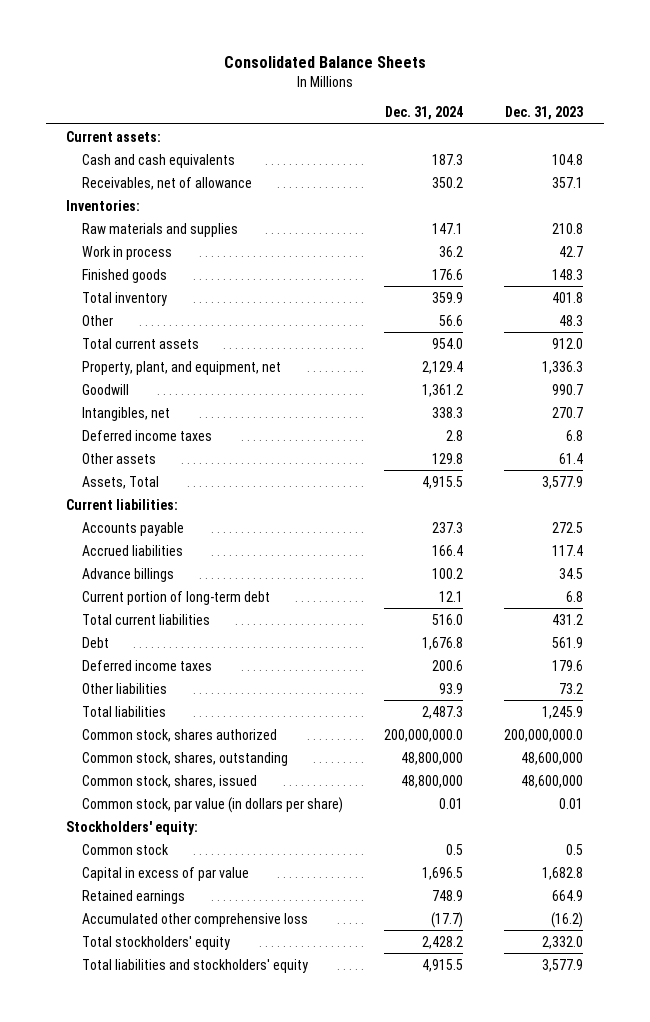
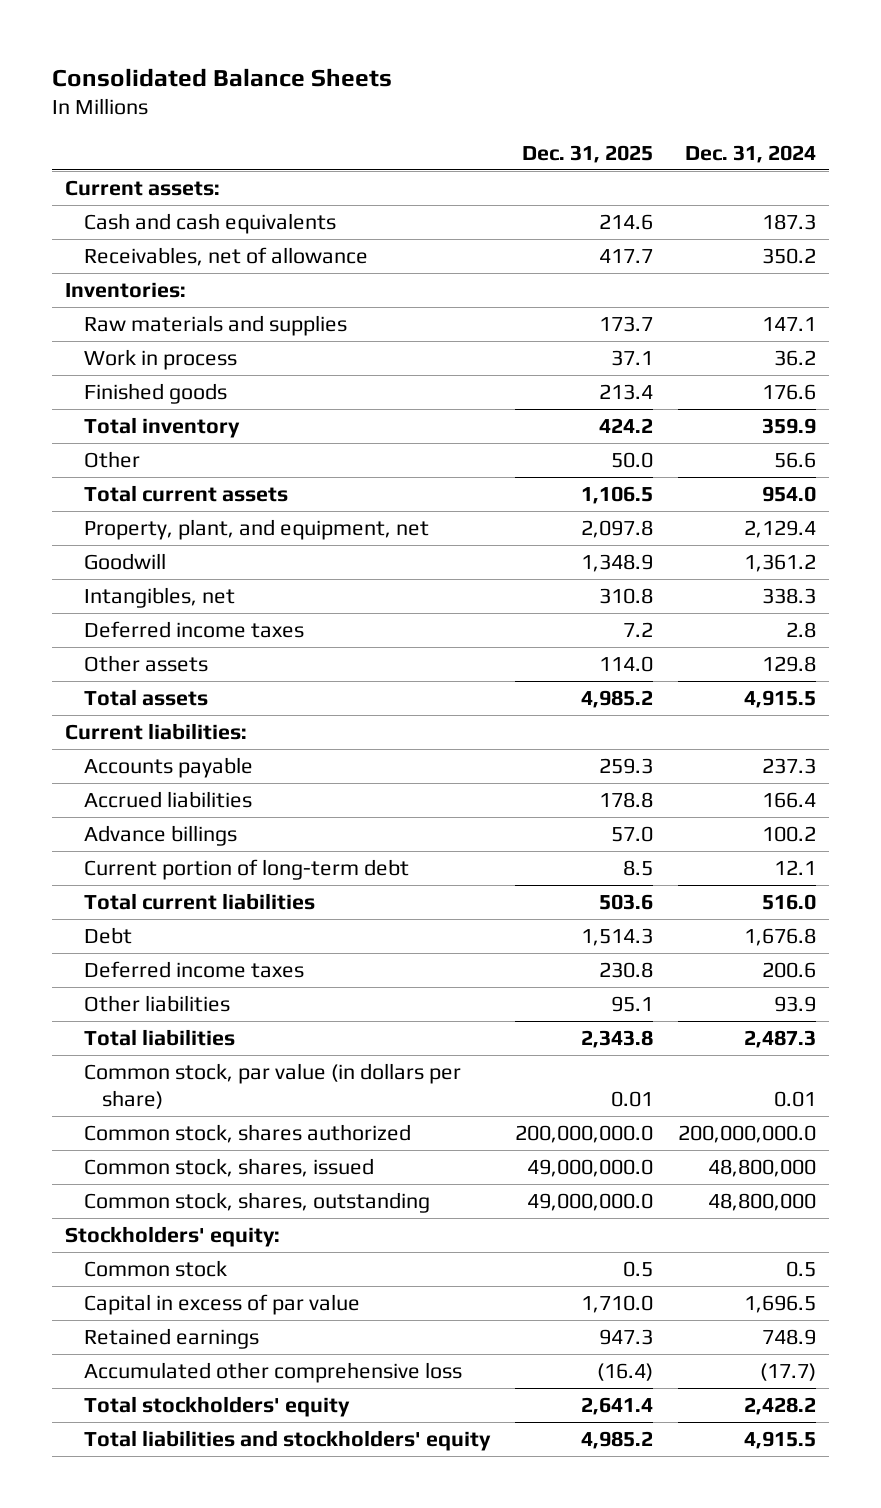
- | Dec. 31, 2024 | Dec. 31, 2023
+ | Dec. 31, 2025 | Dec. 31, 2024
- Assets, Total | 4,915.5 | 3,577.9
+ Total assets | 4,985.2 | 4,915.5
moved up: Common stock, par value (in dollars per share) | 0.01 | 0.01
moved down: Common stock, shares, outstanding | 49,000,000.0 | 48,800,000

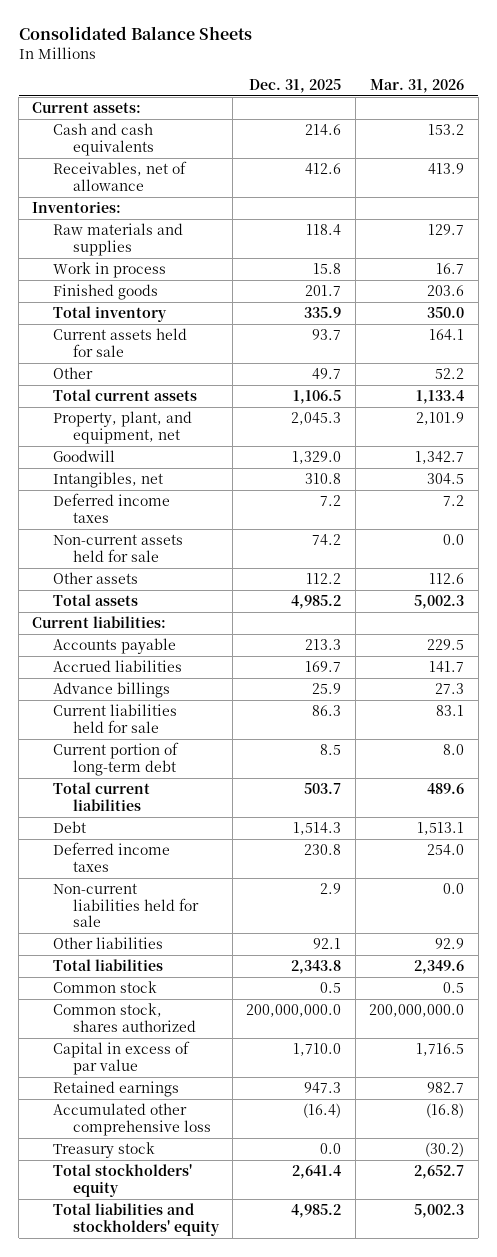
- | Dec. 31, 2025 | Dec. 31, 2024
+ | Dec. 31, 2025 | Mar. 31, 2026
- Receivables, net of allowance | 417.7 | 350.2
+ Receivables, net of allowance | 412.6 | 413.9
- Raw materials and supplies | 173.7 | 147.1
- Work in process | 37.1 | 36.2
- Finished goods | 213.4 | 176.6
- Total inventory | 424.2 | 359.9
- Other | 50.0 | 56.6
+ Raw materials and supplies | 118.4 | 129.7
+ Work in process | 15.8 | 16.7
+ Finished goods | 201.7 | 203.6
+ Total inventory | 335.9 | 350.0
+ Current assets held for sale | 93.7 | 164.1
+ Other | 49.7 | 52.2
- Property, plant, and equipment, net | 2,097.8 | 2,129.4
- Goodwill | 1,348.9 | 1,361.2
+ Property, plant, and equipment, net | 2,045.3 | 2,101.9
+ Goodwill | 1,329.0 | 1,342.7
- Other assets | 114.0 | 129.8
+ Non-current assets held for sale | 74.2 | 0.0
+ Other assets | 112.2 | 112.6
- Accounts payable | 259.3 | 237.3
- Accrued liabilities | 178.8 | 166.4
- Advance billings | 57.0 | 100.2
+ Accounts payable | 213.3 | 229.5
+ Accrued liabilities | 169.7 | 141.7
+ Advance billings | 25.9 | 27.3
+ Current liabilities held for sale | 86.3 | 83.1
- Total current liabilities | 503.6 | 516.0
+ Total current liabilities | 503.7 | 489.6
- Other liabilities | 95.1 | 93.9
+ Non-current liabilities held for sale | 2.9 | 0.0
+ Other liabilities | 92.1 | 92.9
- Common stock, par value (in dollars per share) | 0.01 | 0.01
- Common stock, shares, issued | 49,000,000.0 | 48,800,000
- Common stock, shares, outstanding | 49,000,000.0 | 48,800,000
- Stockholders' equity:
moved down: Common stock, shares authorized | 200,000,000.0 | 200,000,000.0
+ Treasury stock | 0.0 | (30.2)

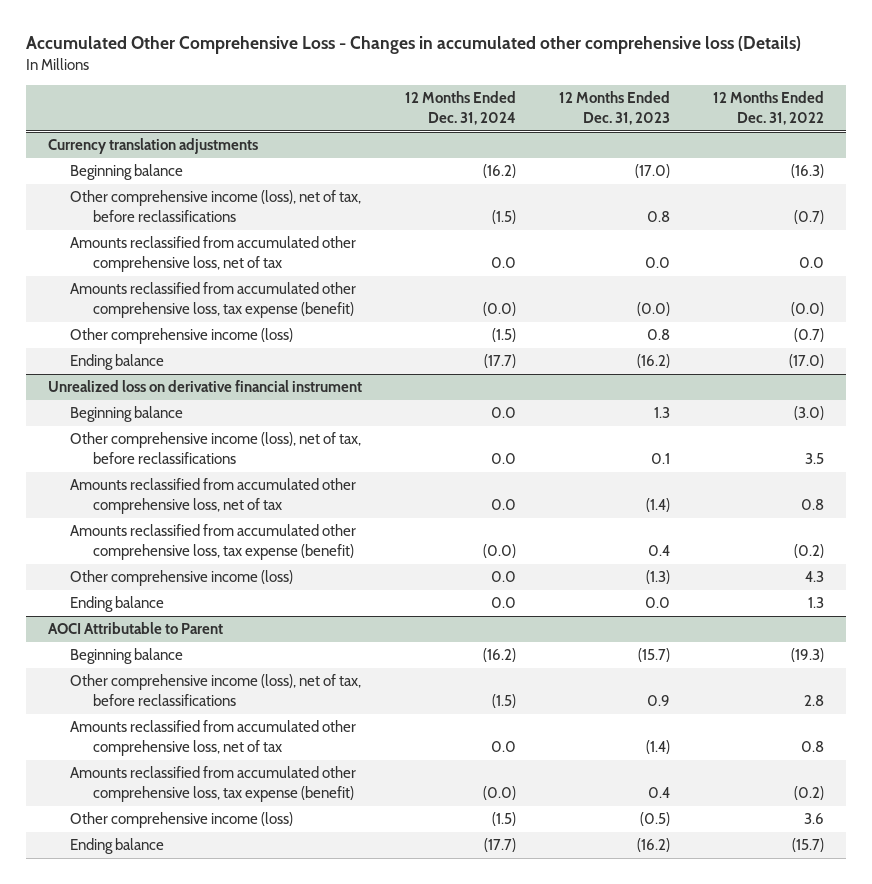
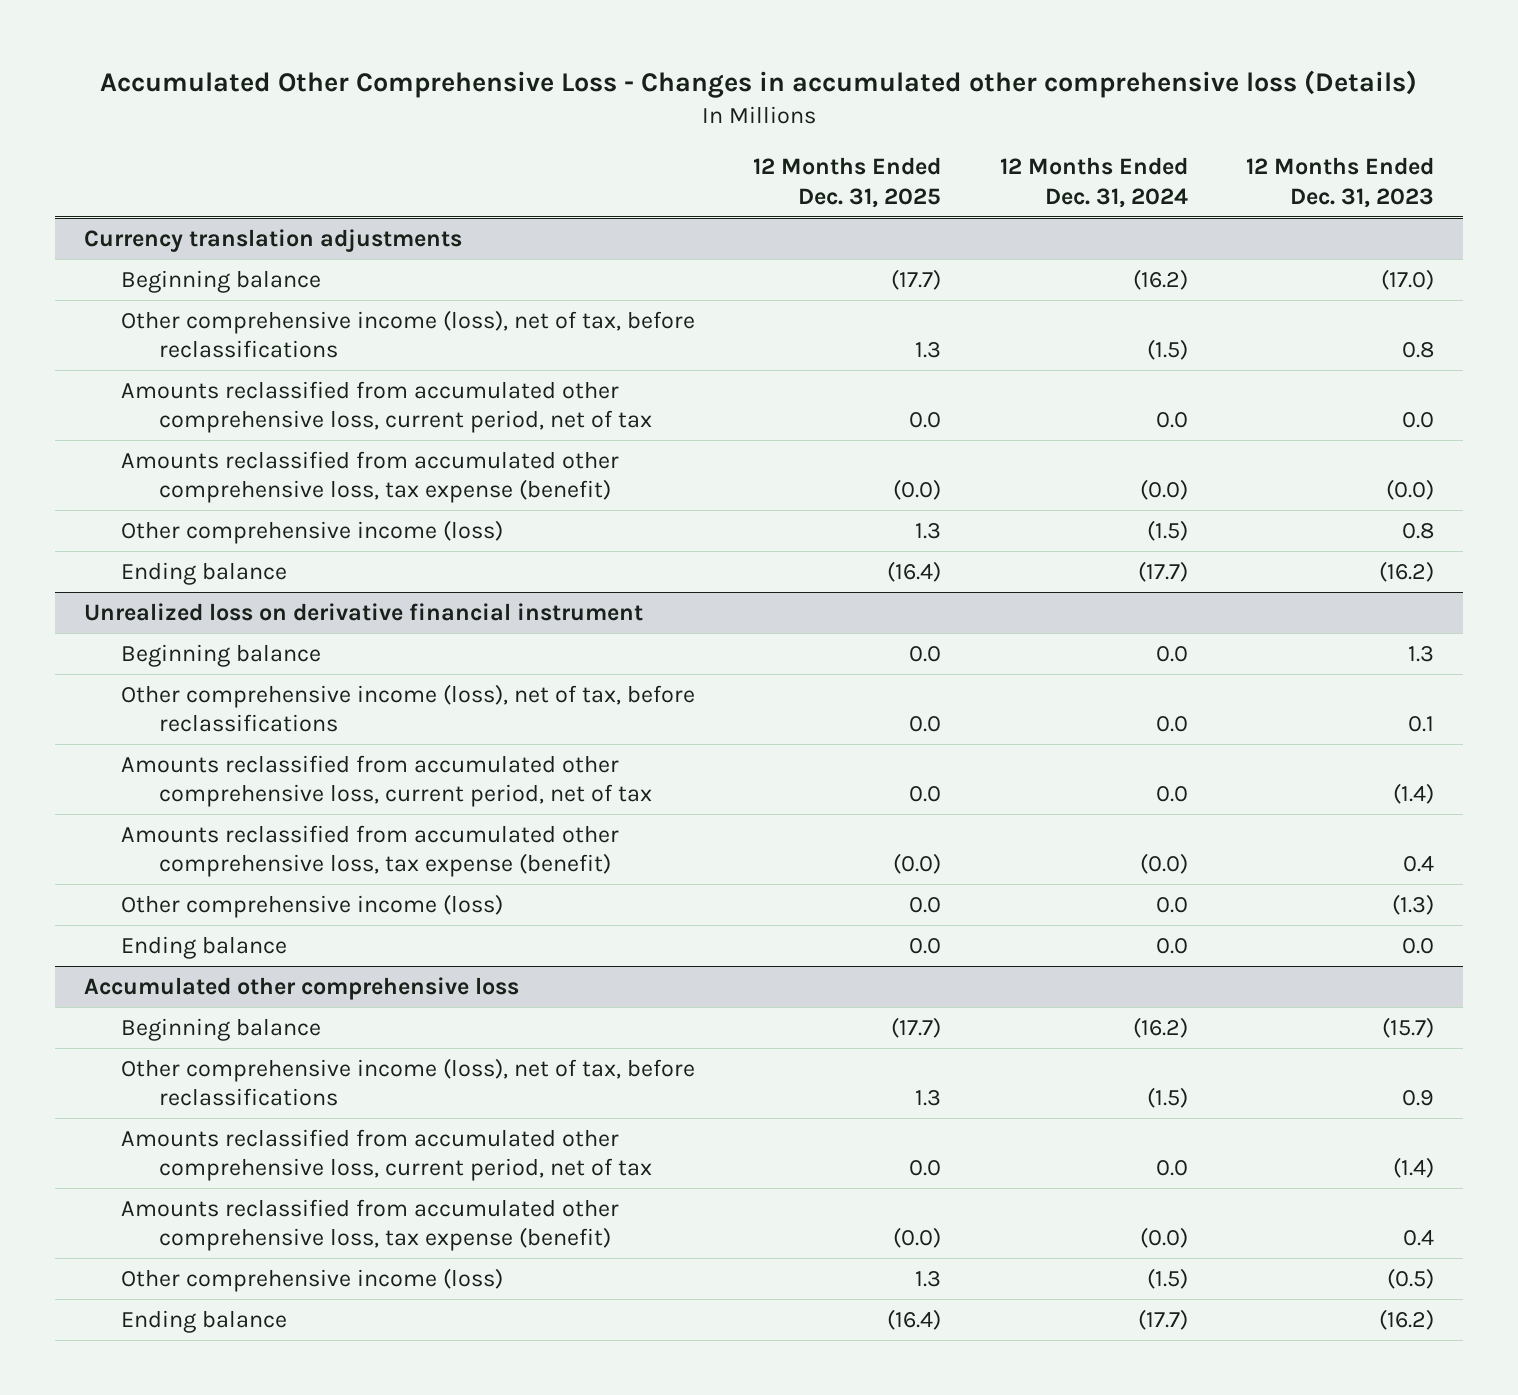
- | 12 Months Ended Dec. 31, 2024 | 12 Months Ended Dec. 31, 2023 | 12 Months Ended Dec. 31, 2022
+ | 12 Months Ended Dec. 31, 2025 | 12 Months Ended Dec. 31, 2024 | 12 Months Ended Dec. 31, 2023
@ Currency translation adjustments
- Amounts reclassified from accumulated other comprehensive loss, net of tax | 0.0 | 0.0 | 0.0
+ Amounts reclassified from accumulated other comprehensive loss, current period, net of tax | 0.0 | 0.0 | 0.0
@ Unrealized loss on derivative financial instrument
- Amounts reclassified from accumulated other comprehensive loss, net of tax | 0.0 | (1.4) | 0.8
+ Amounts reclassified from accumulated other comprehensive loss, current period, net of tax | 0.0 | 0.0 | (1.4)
- AOCI Attributable to Parent
+ Accumulated other comprehensive loss
- Amounts reclassified from accumulated other comprehensive loss, net of tax | 0.0 | (1.4) | 0.8
+ Amounts reclassified from accumulated other comprehensive loss, current period, net of tax | 0.0 | 0.0 | (1.4)

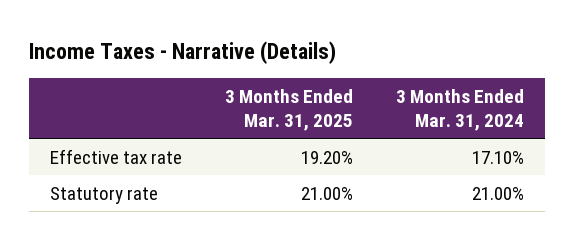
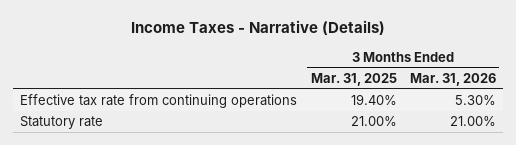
- | 3 Months Ended Mar. 31, 2025 | 3 Months Ended Mar. 31, 2024
+ | 3 Months Ended Mar. 31, 2025 | 3 Months Ended Mar. 31, 2026
- Effective tax rate | 19.20% | 17.10%
+ Effective tax rate from continuing operations | 19.40% | 5.30%

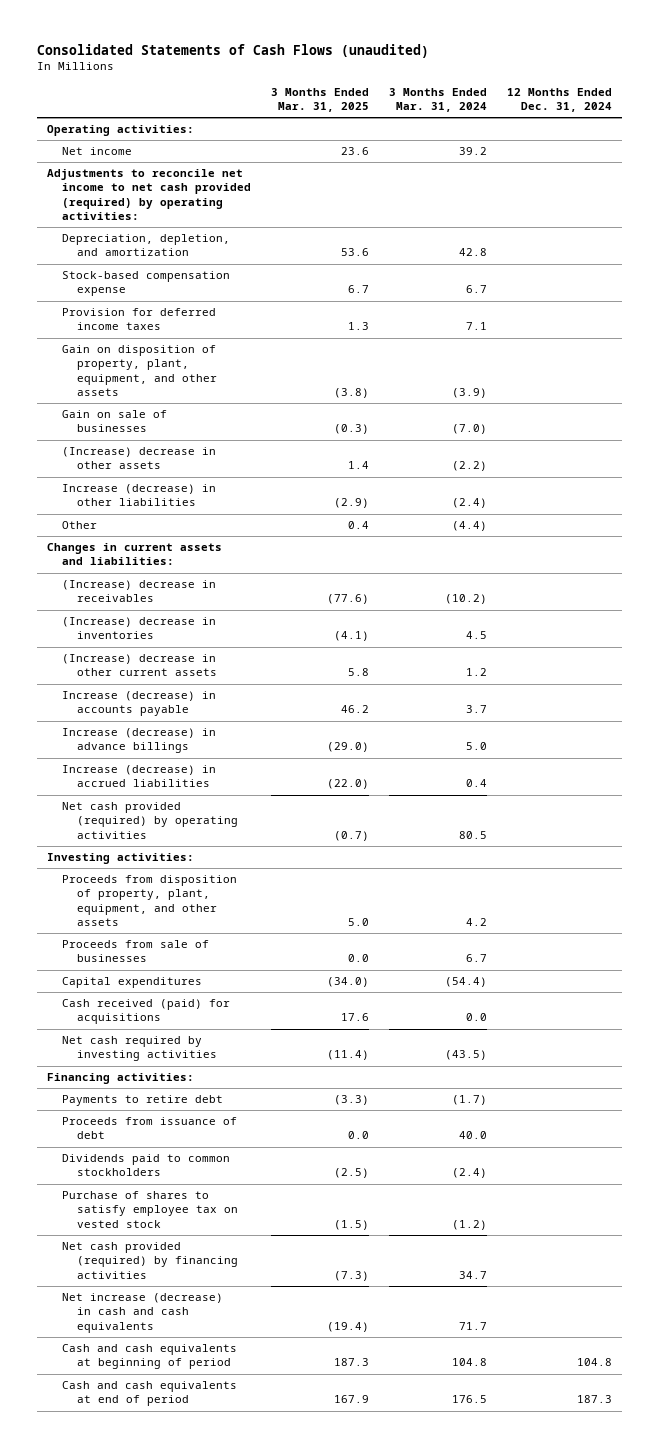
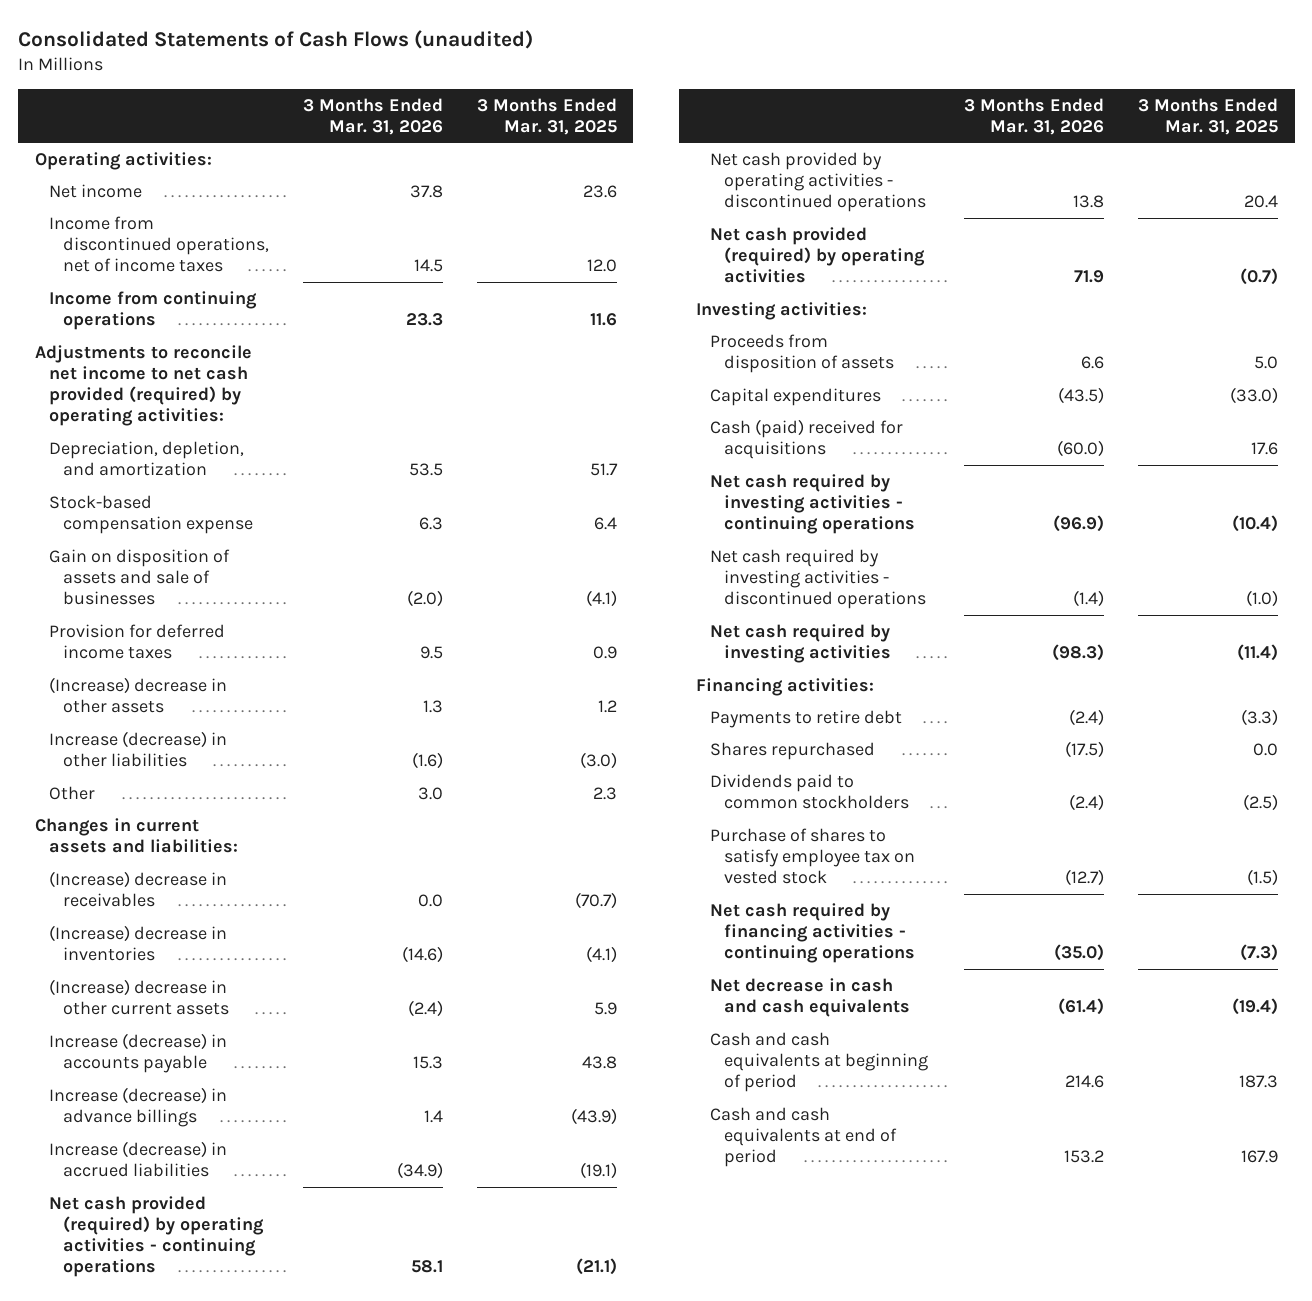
- | 3 Months Ended Mar. 31, 2025 | 3 Months Ended Mar. 31, 2024 | 12 Months Ended Dec. 31, 2024
+ | 3 Months Ended Mar. 31, 2026 | 3 Months Ended Mar. 31, 2025
+ Income from discontinued operations, net of income taxes | 14.5 | 12.0
+ Income from continuing operations | 23.3 | 11.6
- Depreciation, depletion, and amortization | 53.6 | 42.8 |
- Stock-based compensation expense | 6.7 | 6.7 |
- Provision for deferred income taxes | 1.3 | 7.1 |
- Gain on disposition of property, plant, equipment, and other assets | (3.8) | (3.9) |
- Gain on sale of businesses | (0.3) | (7.0) |
- (Increase) decrease in other assets | 1.4 | (2.2) |
- Increase (decrease) in other liabilities | (2.9) | (2.4) |
- Other | 0.4 | (4.4) |
+ Depreciation, depletion, and amortization | 53.5 | 51.7
+ Stock-based compensation expense | 6.3 | 6.4
+ Gain on disposition of assets and sale of businesses | (2.0) | (4.1)
+ Provision for deferred income taxes | 9.5 | 0.9
+ (Increase) decrease in other assets | 1.3 | 1.2
+ Increase (decrease) in other liabilities | (1.6) | (3.0)
+ Other | 3.0 | 2.3
- (Increase) decrease in receivables | (77.6) | (10.2) |
+ (Increase) decrease in receivables | 0.0 | (70.7)
- (Increase) decrease in other current assets | 5.8 | 1.2 |
- Increase (decrease) in accounts payable | 46.2 | 3.7 |
- Increase (decrease) in advance billings | (29.0) | 5.0 |
- Increase (decrease) in accrued liabilities | (22.0) | 0.4 |
+ (Increase) decrease in other current assets | (2.4) | 5.9
+ Increase (decrease) in accounts payable | 15.3 | 43.8
+ Increase (decrease) in advance billings | 1.4 | (43.9)
+ Increase (decrease) in accrued liabilities | (34.9) | (19.1)
+ Net cash provided (required) by operating activities - continuing operations | 58.1 | (21.1)
+ Net cash provided by operating activities - discontinued operations | 13.8 | 20.4
- Proceeds from disposition of property, plant, equipment, and other assets | 5.0 | 4.2 |
- Proceeds from sale of businesses | 0.0 | 6.7 |
- Capital expenditures | (34.0) | (54.4) |
- Cash received (paid) for acquisitions | 17.6 | 0.0 |
+ Proceeds from disposition of assets | 6.6 | 5.0
+ Capital expenditures | (43.5) | (33.0)
+ Cash (paid) received for acquisitions | (60.0) | 17.6
+ Net cash required by investing activities - continuing operations | (96.9) | (10.4)
+ Net cash required by investing activities - discontinued operations | (1.4) | (1.0)
- Proceeds from issuance of debt | 0.0 | 40.0 |
+ Shares repurchased | (17.5) | 0.0
- Net cash provided (required) by financing activities | (7.3) | 34.7 |
- Net increase (decrease) in cash and cash equivalents | (19.4) | 71.7 |
+ Net cash required by financing activities - continuing operations | (35.0) | (7.3)
+ Net decrease in cash and cash equivalents | (61.4) | (19.4)

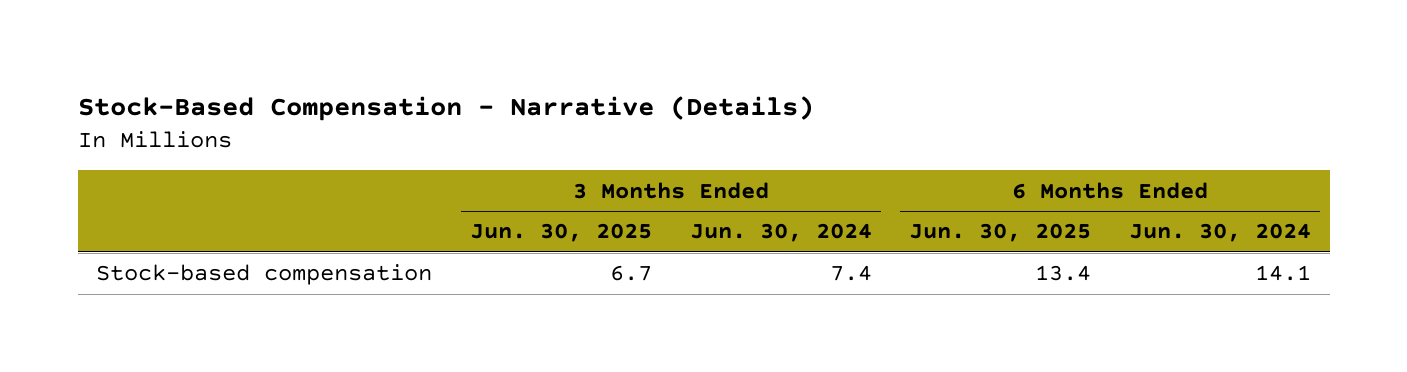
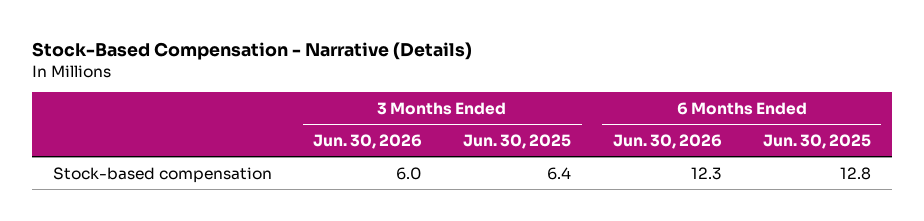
- | 3 Months Ended Jun. 30, 2025 | 3 Months Ended Jun. 30, 2024 | 6 Months Ended Jun. 30, 2025 | 6 Months Ended Jun. 30, 2024
+ | 3 Months Ended Jun. 30, 2026 | 3 Months Ended Jun. 30, 2025 | 6 Months Ended Jun. 30, 2026 | 6 Months Ended Jun. 30, 2025
- Stock-based compensation | 6.7 | 7.4 | 13.4 | 14.1
+ Stock-based compensation | 6.0 | 6.4 | 12.3 | 12.8

